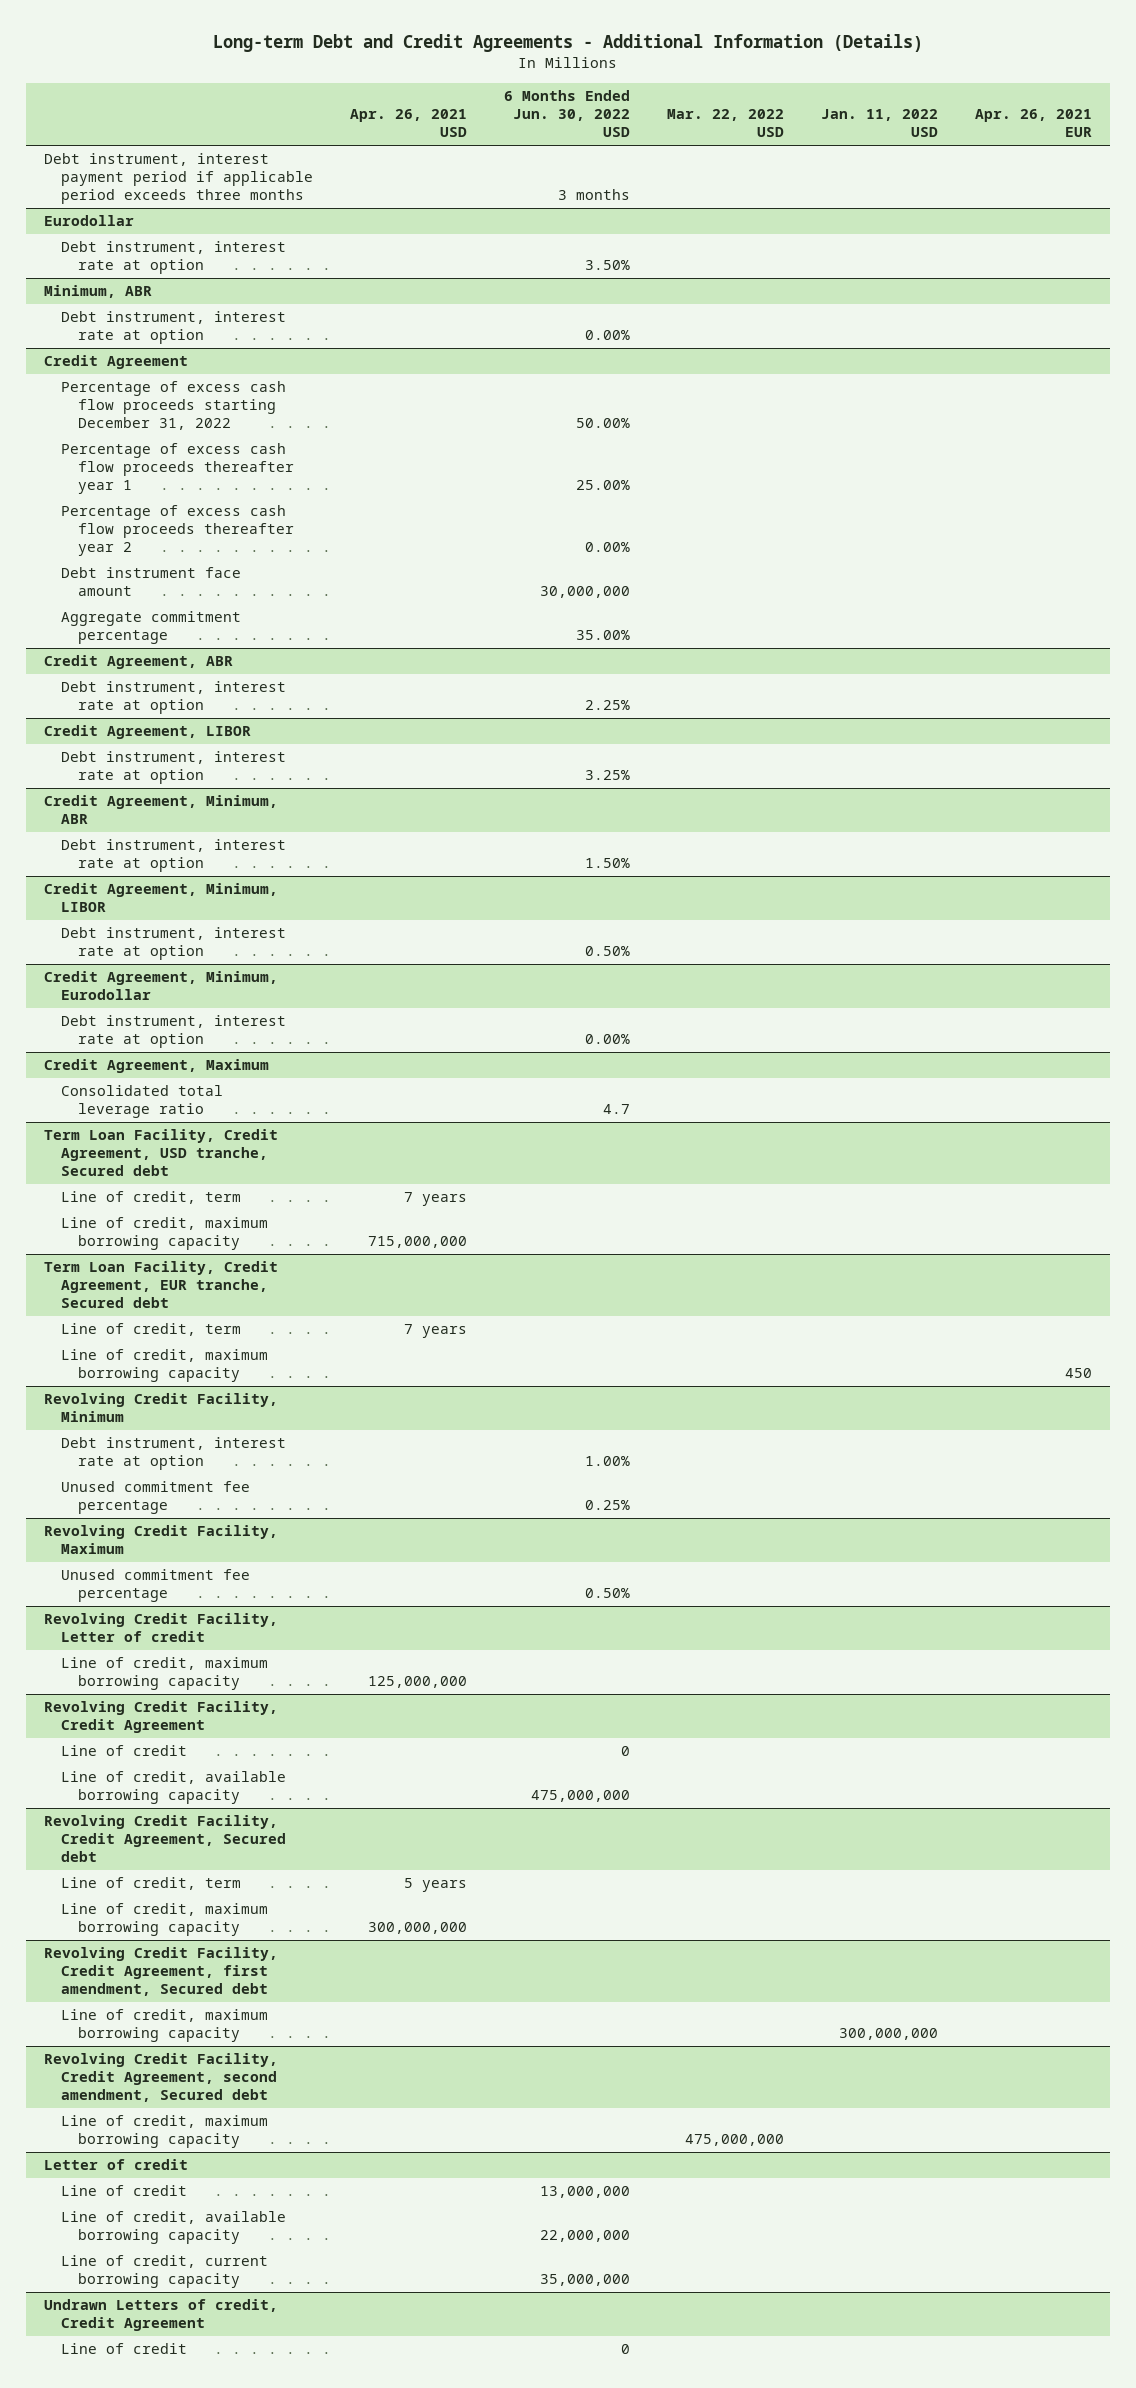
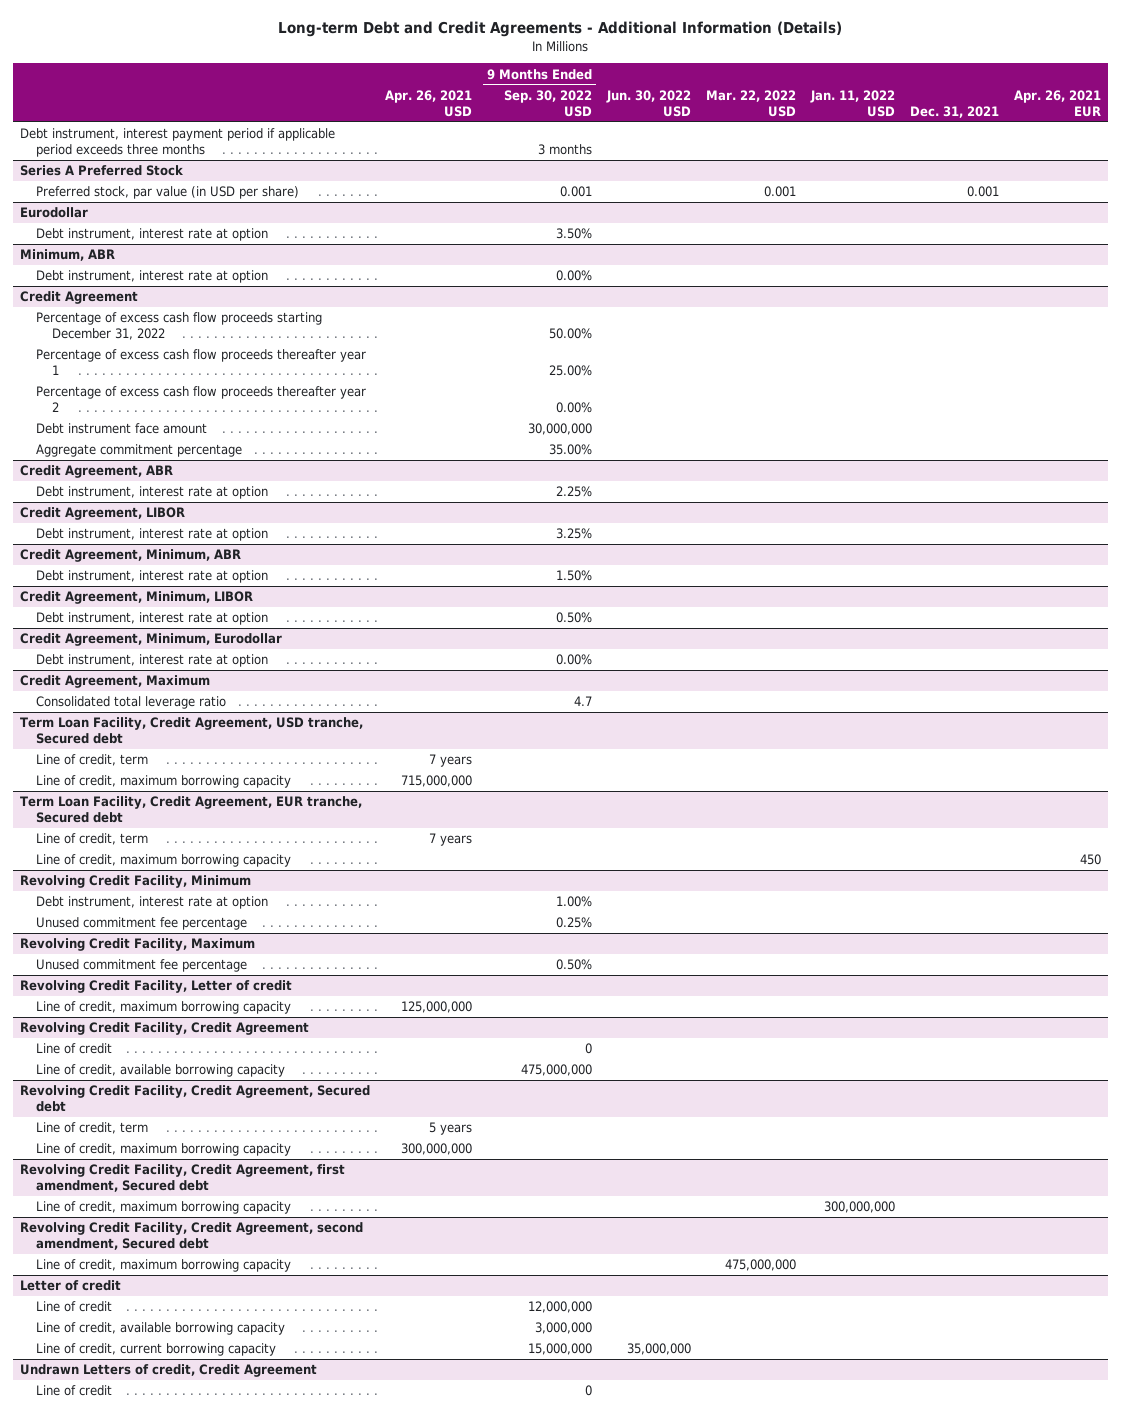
- | Apr. 26, 2021 USD | 6 Months Ended Jun. 30, 2022 USD | Mar. 22, 2022 USD | Jan. 11, 2022 USD | Apr. 26, 2021 EUR
+ | Apr. 26, 2021 USD | 9 Months Ended Sep. 30, 2022 USD | Jun. 30, 2022 USD | Mar. 22, 2022 USD | Jan. 11, 2022 USD | Dec. 31, 2021 | Apr. 26, 2021 EUR
+ Series A Preferred Stock
+ Preferred stock, par value (in USD per share) | | 0.001 | | 0.001 | | 0.001 |

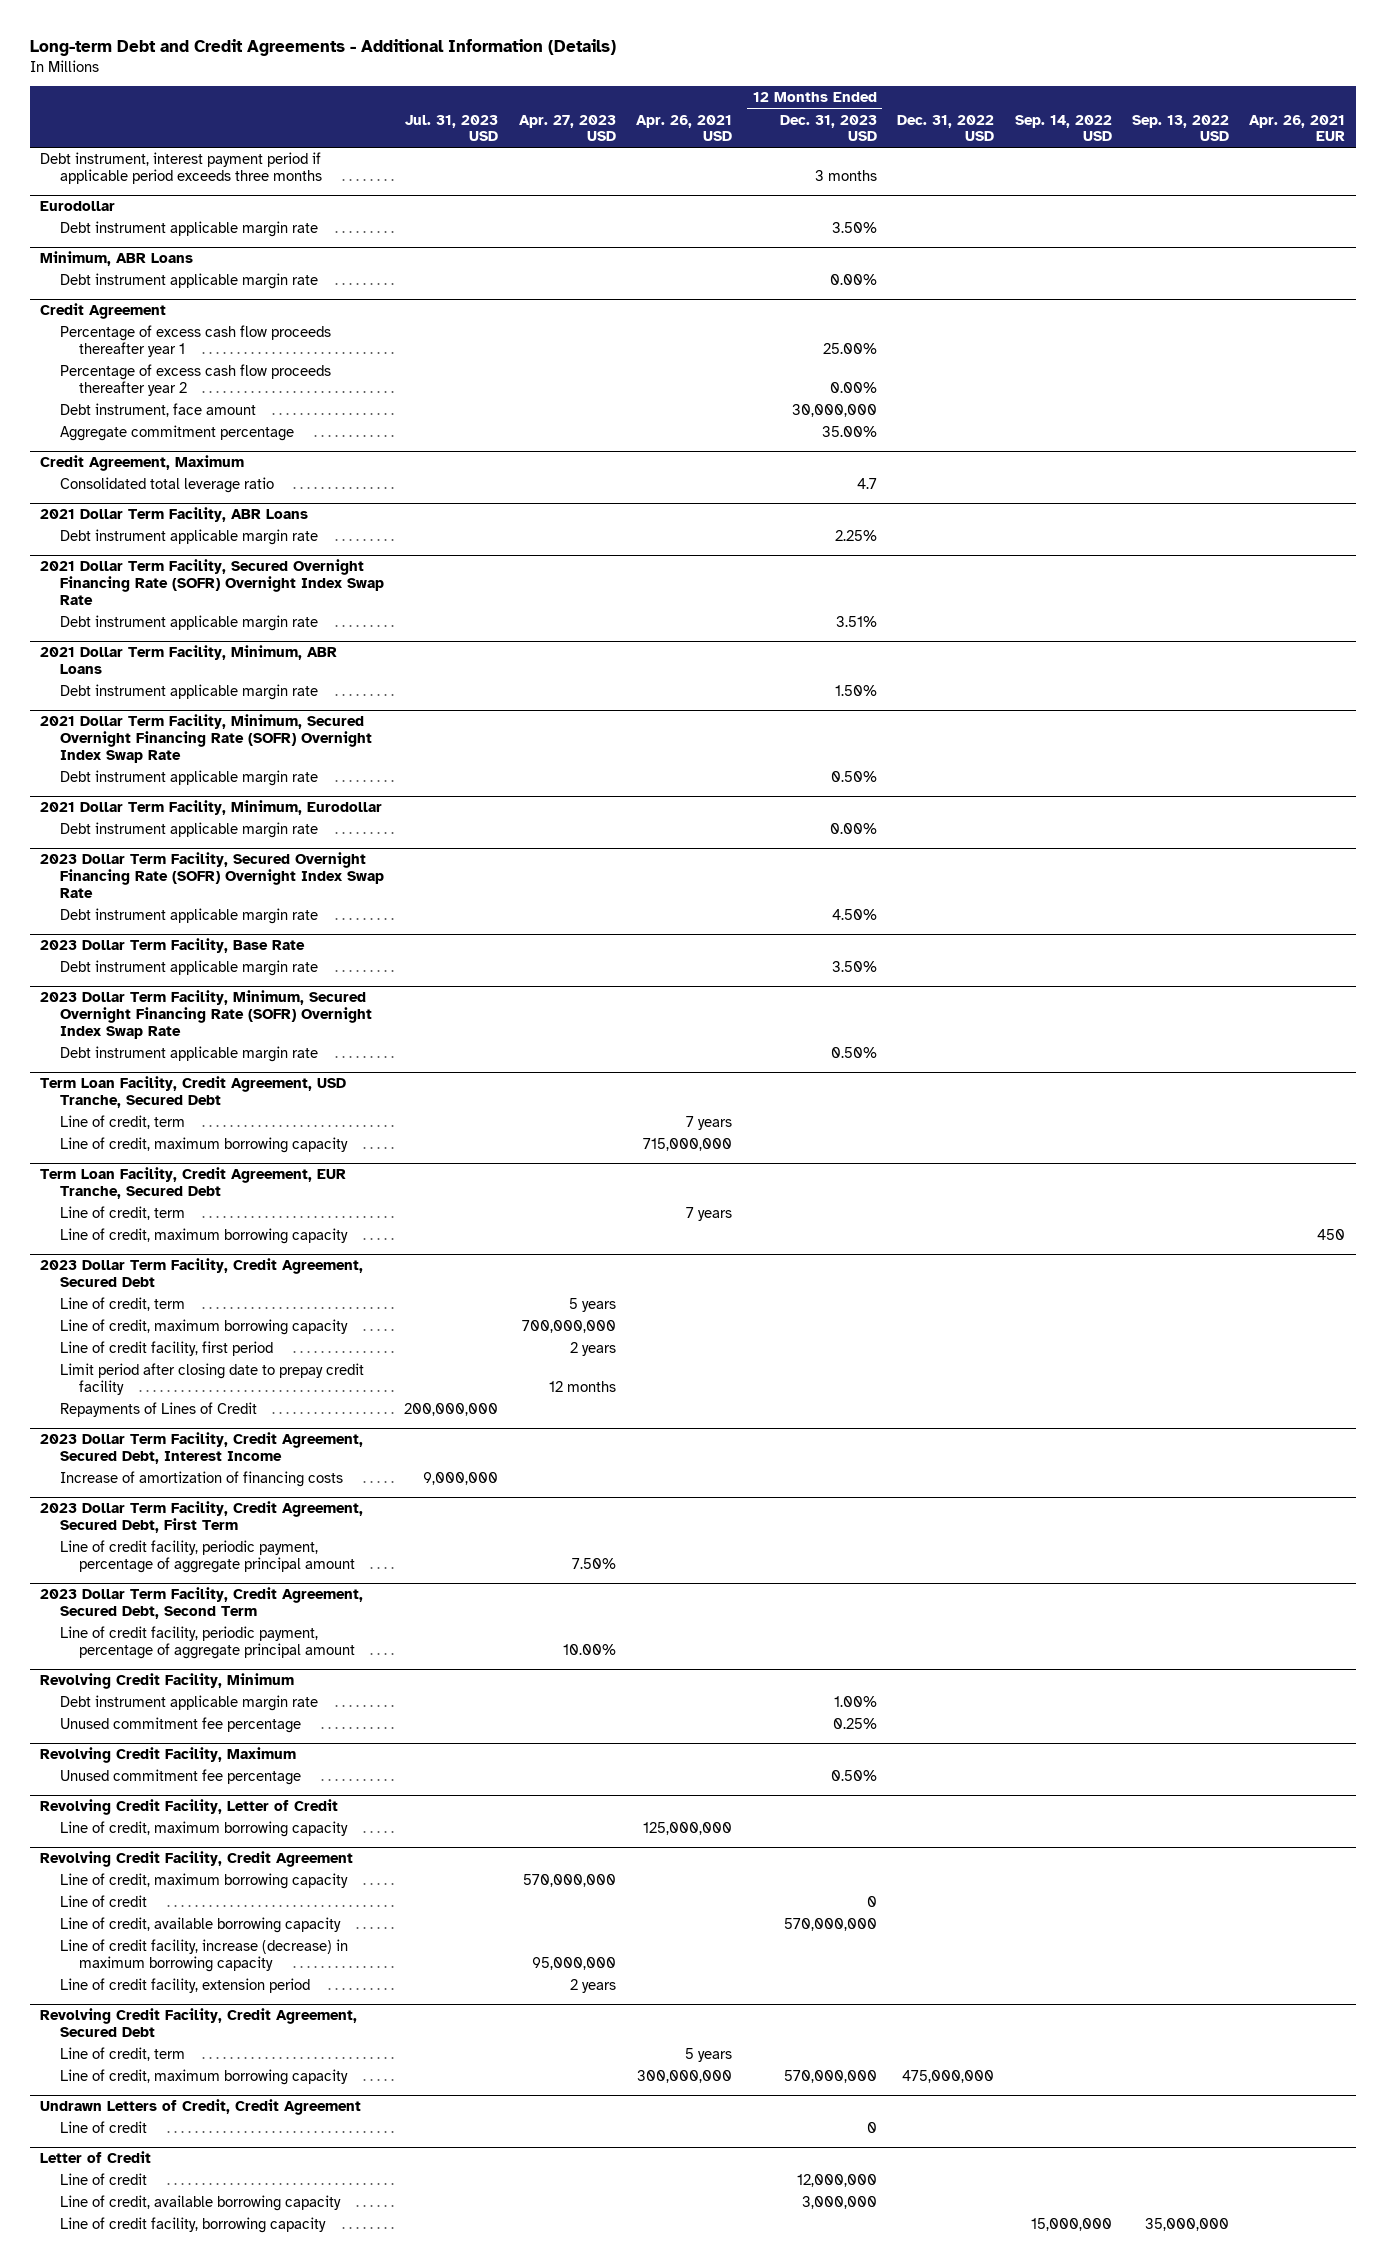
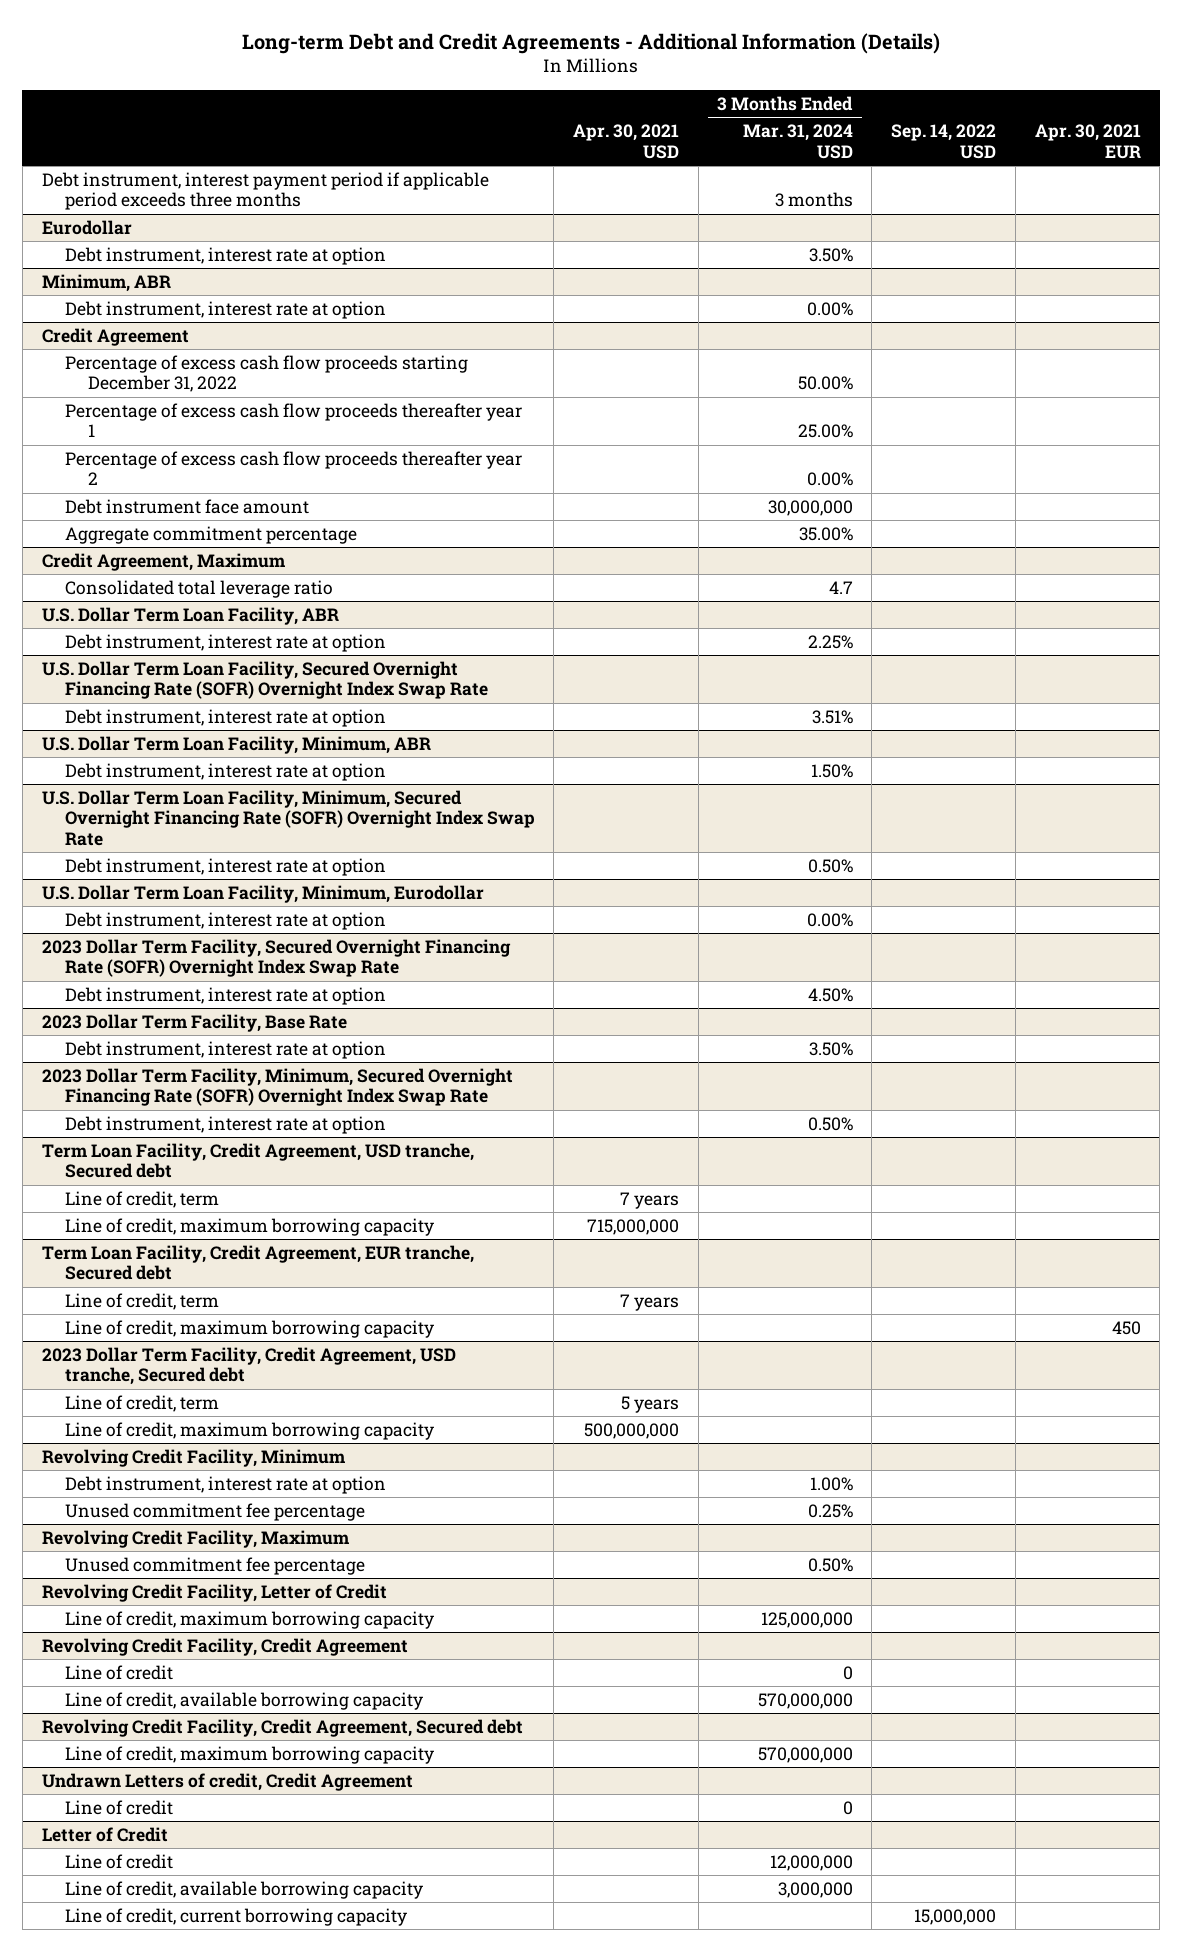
- | Jul. 31, 2023 USD | Apr. 27, 2023 USD | Apr. 26, 2021 USD | 12 Months Ended Dec. 31, 2023 USD | Dec. 31, 2022 USD | Sep. 14, 2022 USD | Sep. 13, 2022 USD | Apr. 26, 2021 EUR
+ | Apr. 30, 2021 USD | 3 Months Ended Mar. 31, 2024 USD | Sep. 14, 2022 USD | Apr. 30, 2021 EUR
@ Eurodollar
- Debt instrument applicable margin rate | | | | 3.50% | | | |
- Minimum, ABR Loans
- Debt instrument applicable margin rate | | | | 0.00% | | | |
@ Eurodollar
+ Debt instrument, interest rate at option | | 3.50% | |
+ Minimum, ABR
+ Debt instrument, interest rate at option | | 0.00% | |
@ Credit Agreement
+ Percentage of excess cash flow proceeds starting December 31, 2022 | | 50.00% | |
- Debt instrument, face amount | | | | 30,000,000 | | | |
+ Debt instrument face amount | | 30,000,000 | |
- 2021 Dollar Term Facility, ABR Loans
- Debt instrument applicable margin rate | | | | 2.25% | | | |
- 2021 Dollar Term Facility, Secured Overnight Financing Rate (SOFR) Overnight Index Swap Rate
- Debt instrument applicable margin rate | | | | 3.51% | | | |
- 2021 Dollar Term Facility, Minimum, ABR Loans
- Debt instrument applicable margin rate | | | | 1.50% | | | |
- 2021 Dollar Term Facility, Minimum, Secured Overnight Financing Rate (SOFR) Overnight Index Swap Rate
- Debt instrument applicable margin rate | | | | 0.50% | | | |
- 2021 Dollar Term Facility, Minimum, Eurodollar
- Debt instrument applicable margin rate | | | | 0.00% | | | |
+ U.S. Dollar Term Loan Facility, ABR
+ Debt instrument, interest rate at option | | 2.25% | |
+ U.S. Dollar Term Loan Facility, Secured Overnight Financing Rate (SOFR) Overnight Index Swap Rate
+ Debt instrument, interest rate at option | | 3.51% | |
+ U.S. Dollar Term Loan Facility, Minimum, ABR
+ Debt instrument, interest rate at option | | 1.50% | |
+ U.S. Dollar Term Loan Facility, Minimum, Secured Overnight Financing Rate (SOFR) Overnight Index Swap Rate
+ Debt instrument, interest rate at option | | 0.50% | |
+ U.S. Dollar Term Loan Facility, Minimum, Eurodollar
+ Debt instrument, interest rate at option | | 0.00% | |
@ 2023 Dollar Term Facility, Secured Overnight Financing Rate (SOFR) Overnight Index Swap Rate
- Debt instrument applicable margin rate | | | | 4.50% | | | |
+ Debt instrument, interest rate at option | | 4.50% | |
@ 2023 Dollar Term Facility, Base Rate
- Debt instrument applicable margin rate | | | | 3.50% | | | |
+ Debt instrument, interest rate at option | | 3.50% | |
@ 2023 Dollar Term Facility, Minimum, Secured Overnight Financing Rate (SOFR) Overnight Index Swap Rate
- Debt instrument applicable margin rate | | | | 0.50% | | | |
- Term Loan Facility, Credit Agreement, USD Tranche, Secured Debt
@ 2023 Dollar Term Facility, Minimum, Secured Overnight Financing Rate (SOFR) Overnight Index Swap Rate
+ Debt instrument, interest rate at option | | 0.50% | |
+ Term Loan Facility, Credit Agreement, USD tranche, Secured debt
- Term Loan Facility, Credit Agreement, EUR Tranche, Secured Debt
+ Term Loan Facility, Credit Agreement, EUR tranche, Secured debt
- 2023 Dollar Term Facility, Credit Agreement, Secured Debt
+ 2023 Dollar Term Facility, Credit Agreement, USD tranche, Secured debt
- Line of credit facility, first period | | 2 years | | | | | |
- Limit period after closing date to prepay credit facility | | 12 months | | | | | |
- Repayments of Lines of Credit | 200,000,000 | | | | | | |
- 2023 Dollar Term Facility, Credit Agreement, Secured Debt, Interest Income
- Increase of amortization of financing costs | 9,000,000 | | | | | | |
- 2023 Dollar Term Facility, Credit Agreement, Secured Debt, First Term
- Line of credit facility, periodic payment, percentage of aggregate principal amount | | 7.50% | | | | | |
- 2023 Dollar Term Facility, Credit Agreement, Secured Debt, Second Term
- Line of credit facility, periodic payment, percentage of aggregate principal amount | | 10.00% | | | | | |
@ Revolving Credit Facility, Minimum
- Debt instrument applicable margin rate | | | | 1.00% | | | |
+ Debt instrument, interest rate at option | | 1.00% | |
@ Revolving Credit Facility, Credit Agreement
- Line of credit, maximum borrowing capacity | | 570,000,000 | | | | | |
- Line of credit facility, increase (decrease) in maximum borrowing capacity | | 95,000,000 | | | | | |
- Line of credit facility, extension period | | 2 years | | | | | |
- Revolving Credit Facility, Credit Agreement, Secured Debt
- Line of credit, term | | | 5 years | | | | |
+ Revolving Credit Facility, Credit Agreement, Secured debt
- Undrawn Letters of Credit, Credit Agreement
+ Undrawn Letters of credit, Credit Agreement
@ Letter of Credit
- Line of credit facility, borrowing capacity | | | | | | 15,000,000 | 35,000,000 |
+ Line of credit, current borrowing capacity | | | 15,000,000 |

